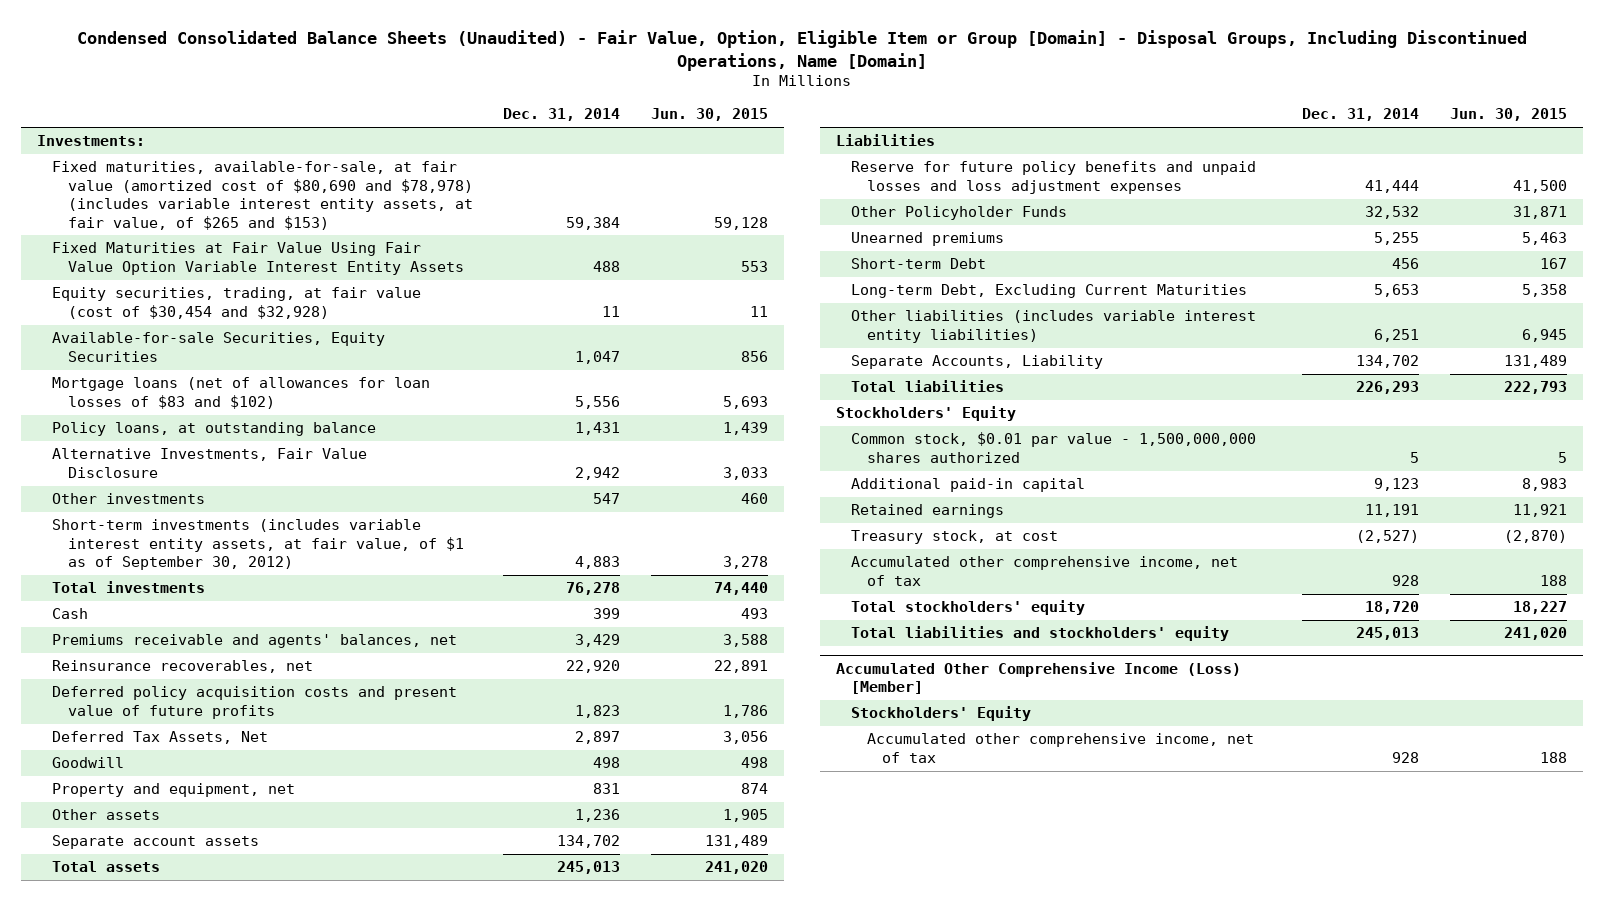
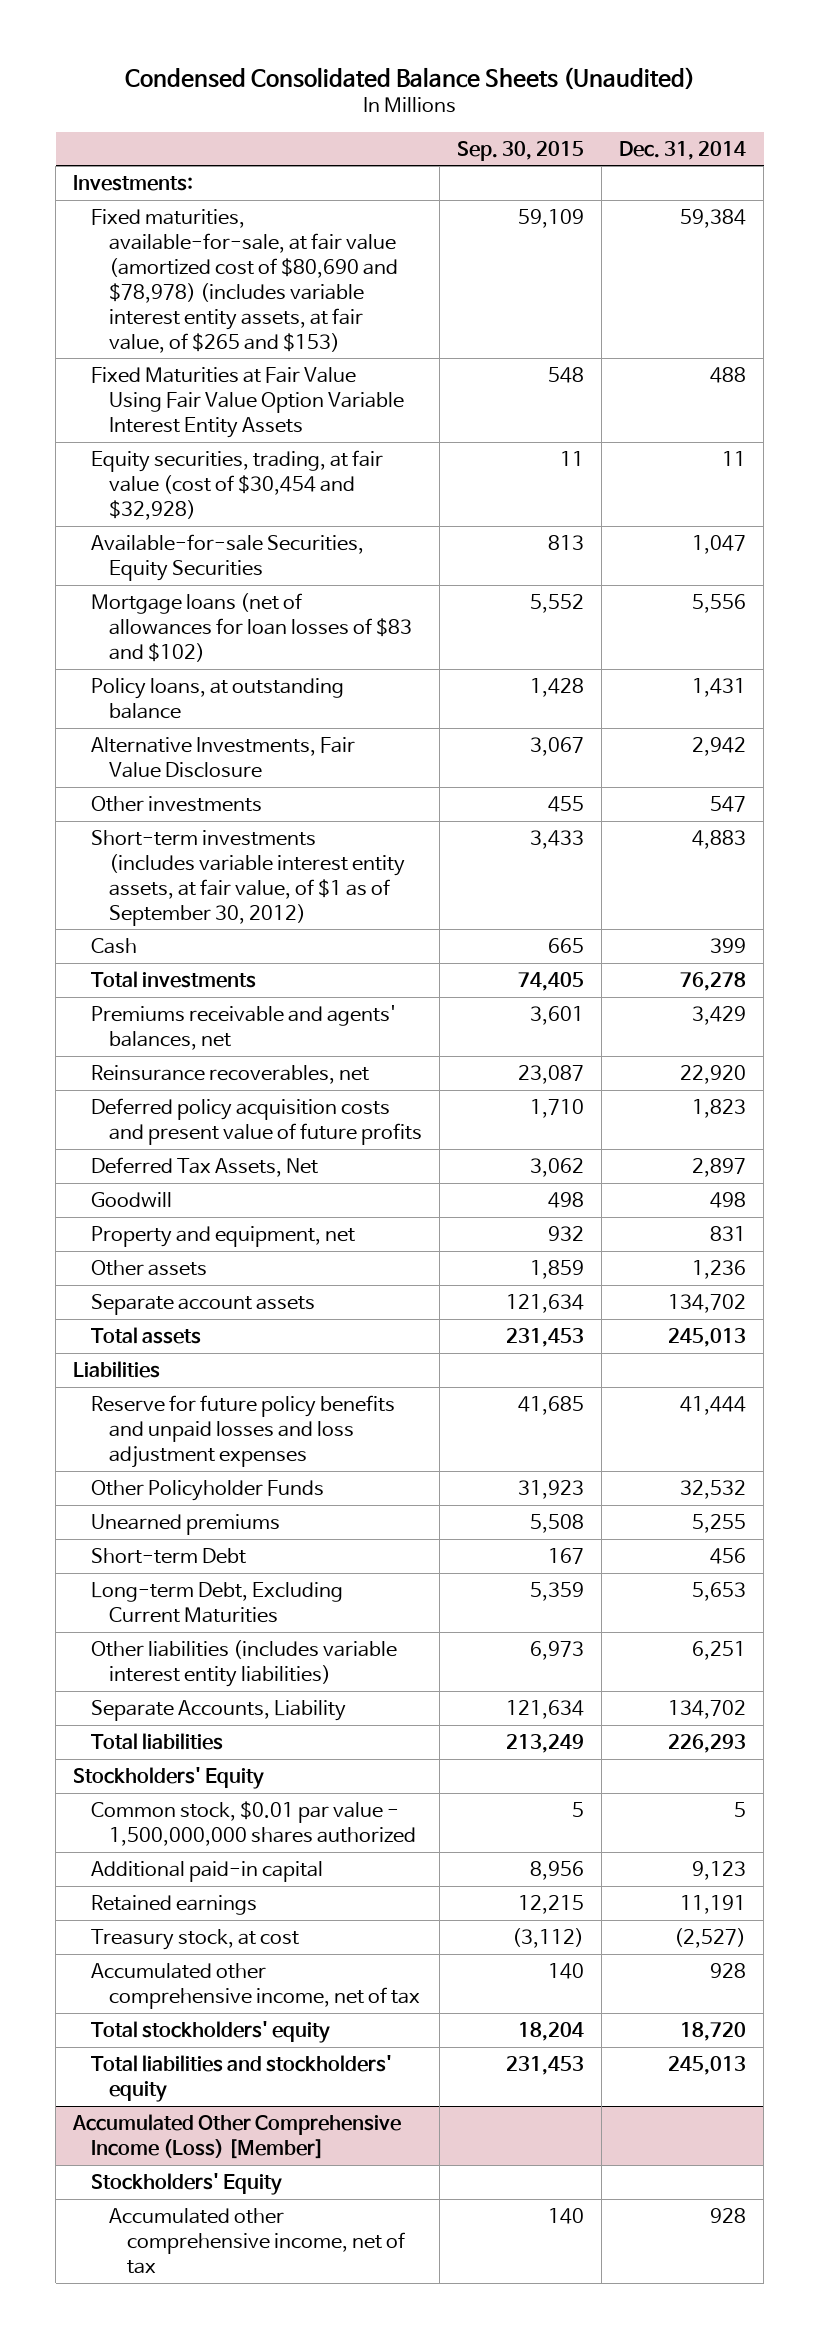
- Condensed Consolidated Balance Sheets (Unaudited) - Fair Value, Option, Eligible Item or Group [Domain] - Disposal Groups, Including Discontinued Operations, Name [Domain]
+ Condensed Consolidated Balance Sheets (Unaudited)
- | Dec. 31, 2014 | Jun. 30, 2015
+ | Sep. 30, 2015 | Dec. 31, 2014
moved down: Total investments | 74,405 | 76,278

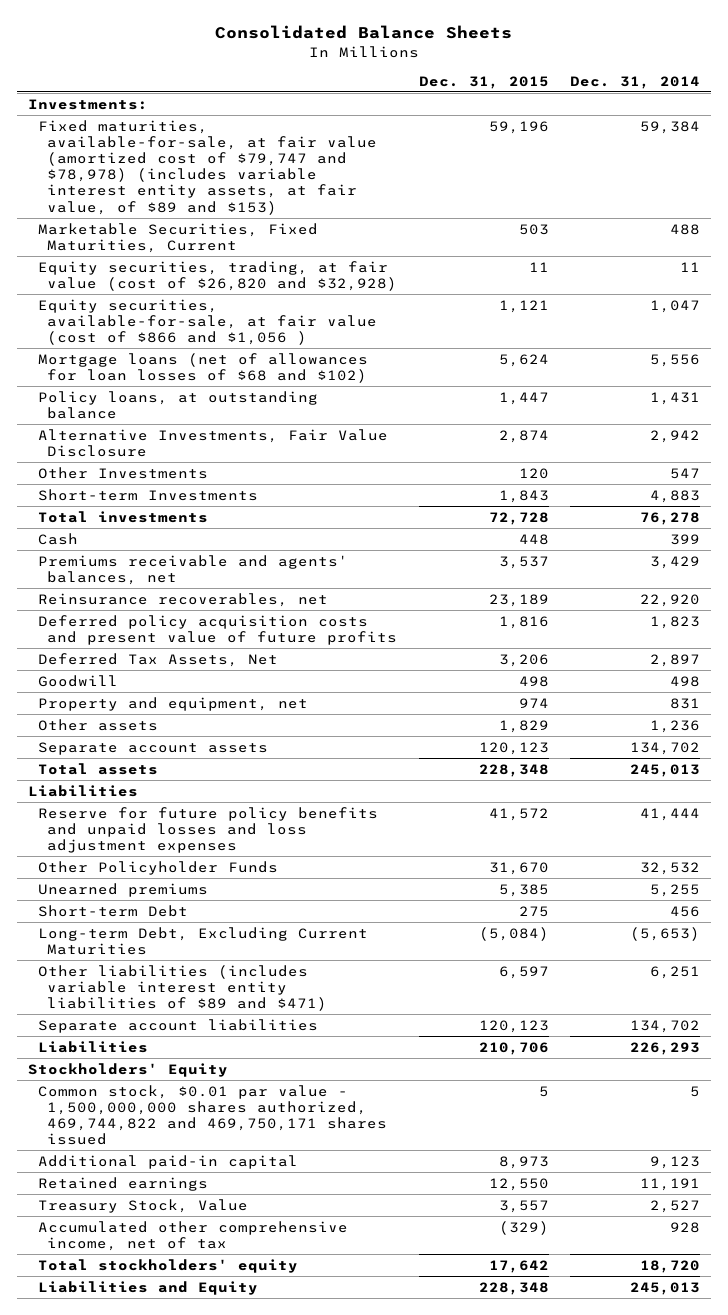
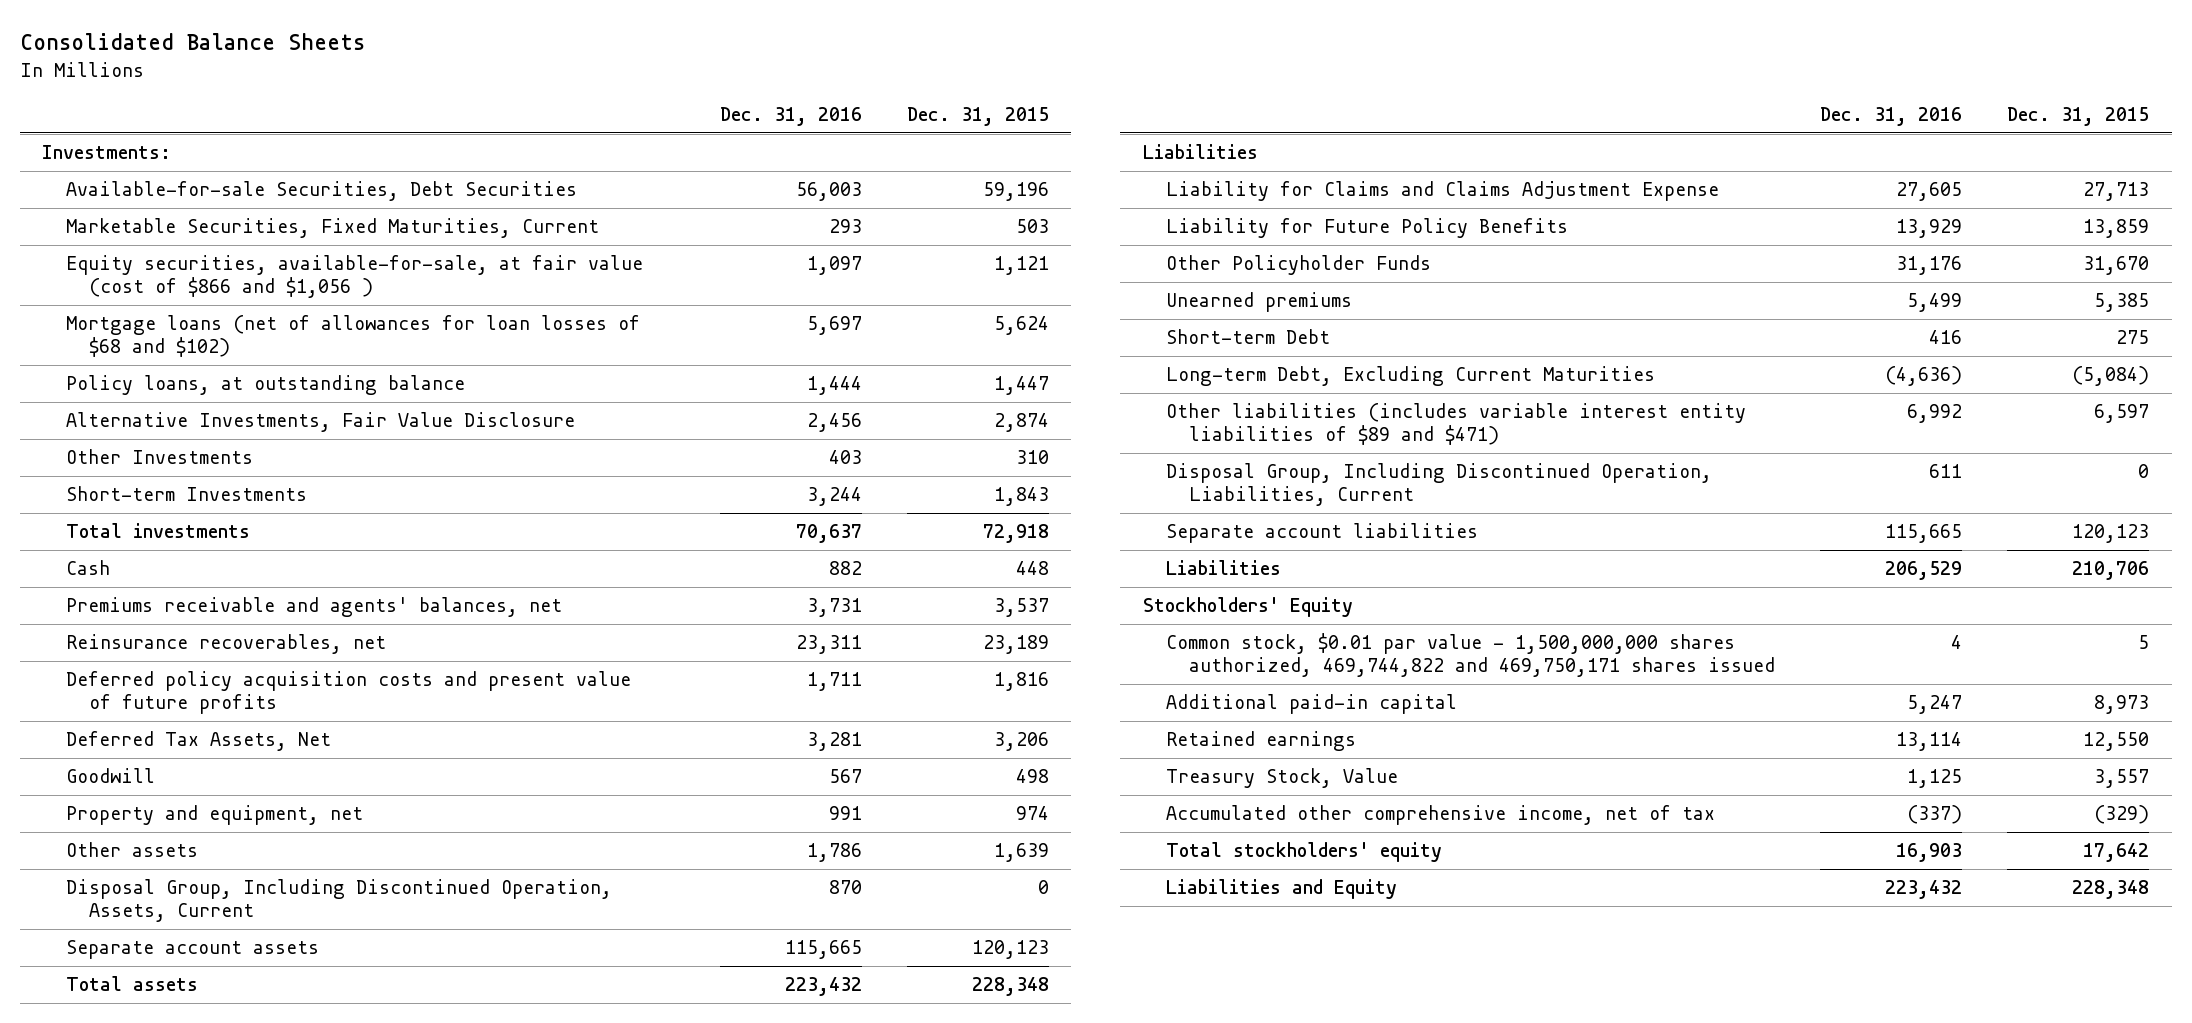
- | Dec. 31, 2015 | Dec. 31, 2014
+ | Dec. 31, 2016 | Dec. 31, 2015
- Fixed maturities, available-for-sale, at fair value (amortized cost of $79,747 and $78,978) (includes variable interest entity assets, at fair value, of $89 and $153) | 59,196 | 59,384
+ Available-for-sale Securities, Debt Securities | 56,003 | 59,196
- Equity securities, trading, at fair value (cost of $26,820 and $32,928) | 11 | 11
- Other Investments | 120 | 547
+ Other Investments | 403 | 310
- Total investments | 72,728 | 76,278
+ Total investments | 70,637 | 72,918
- Other assets | 1,829 | 1,236
+ Other assets | 1,786 | 1,639
+ Disposal Group, Including Discontinued Operation, Assets, Current | 870 | 0
- Reserve for future policy benefits and unpaid losses and loss adjustment expenses | 41,572 | 41,444
+ Liability for Claims and Claims Adjustment Expense | 27,605 | 27,713
+ Liability for Future Policy Benefits | 13,929 | 13,859
+ Disposal Group, Including Discontinued Operation, Liabilities, Current | 611 | 0

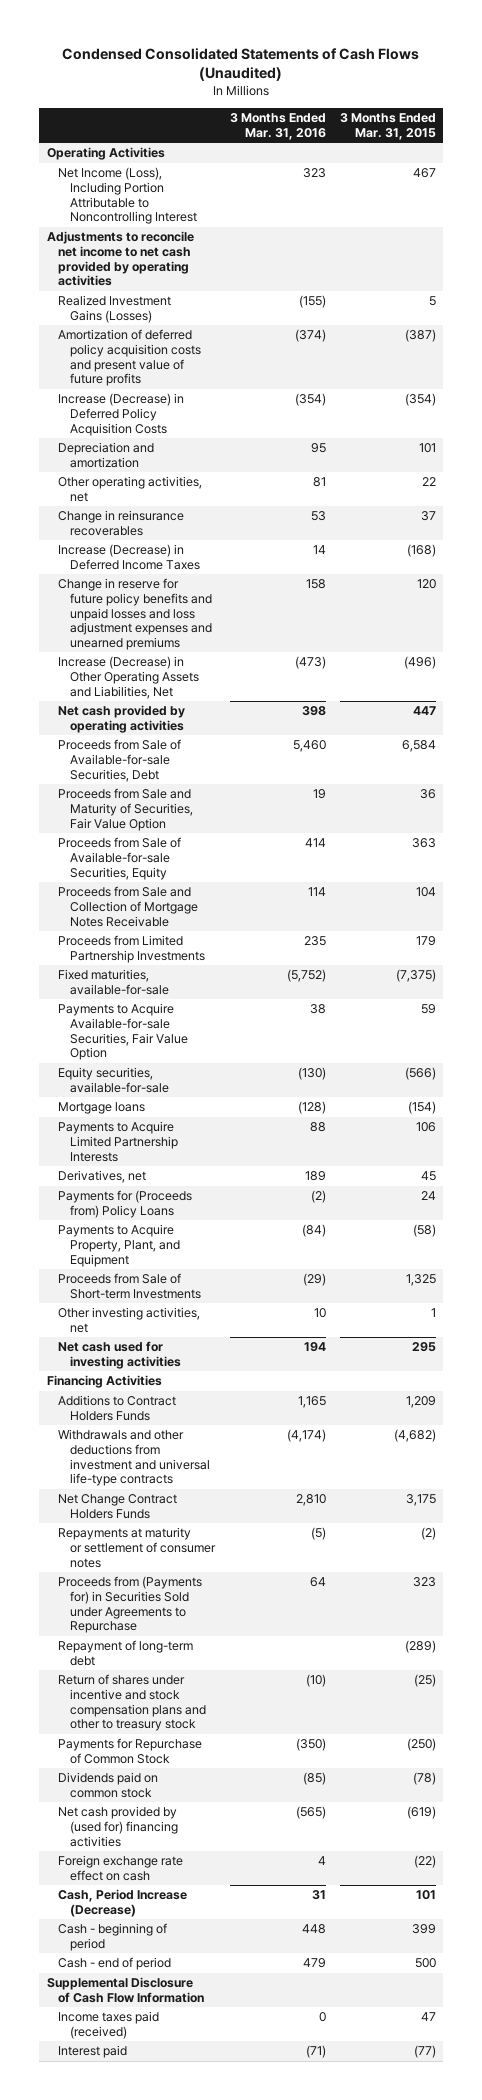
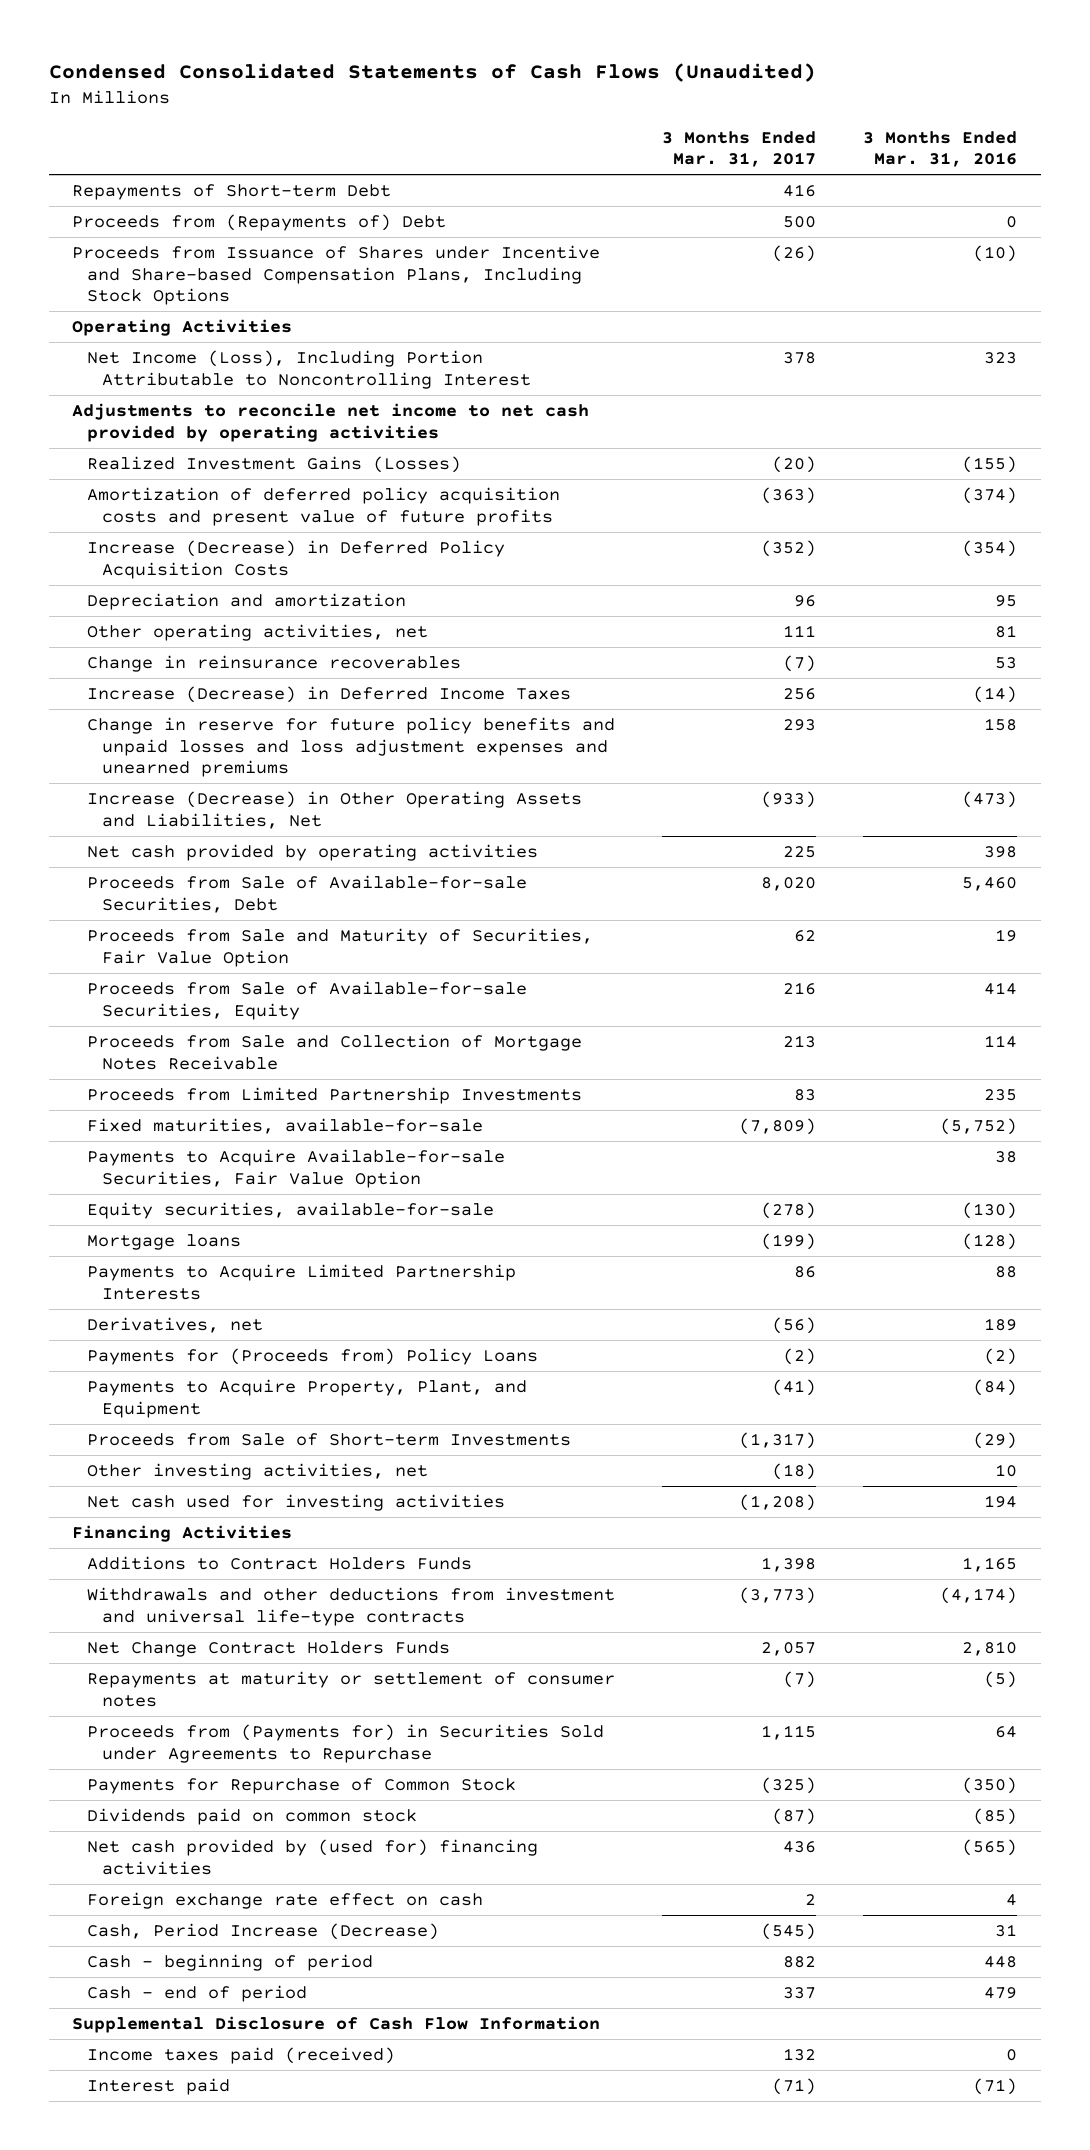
- | 3 Months Ended Mar. 31, 2016 | 3 Months Ended Mar. 31, 2015
+ | 3 Months Ended Mar. 31, 2017 | 3 Months Ended Mar. 31, 2016
+ Repayments of Short-term Debt | 416 |
+ Proceeds from (Repayments of) Debt | 500 | 0
+ Proceeds from Issuance of Shares under Incentive and Share-based Compensation Plans, Including Stock Options | (26) | (10)
- Increase (Decrease) in Deferred Income Taxes | 14 | (168)
+ Increase (Decrease) in Deferred Income Taxes | 256 | (14)
- Repayment of long-term debt | | (289)
- Return of shares under incentive and stock compensation plans and other to treasury stock | (10) | (25)

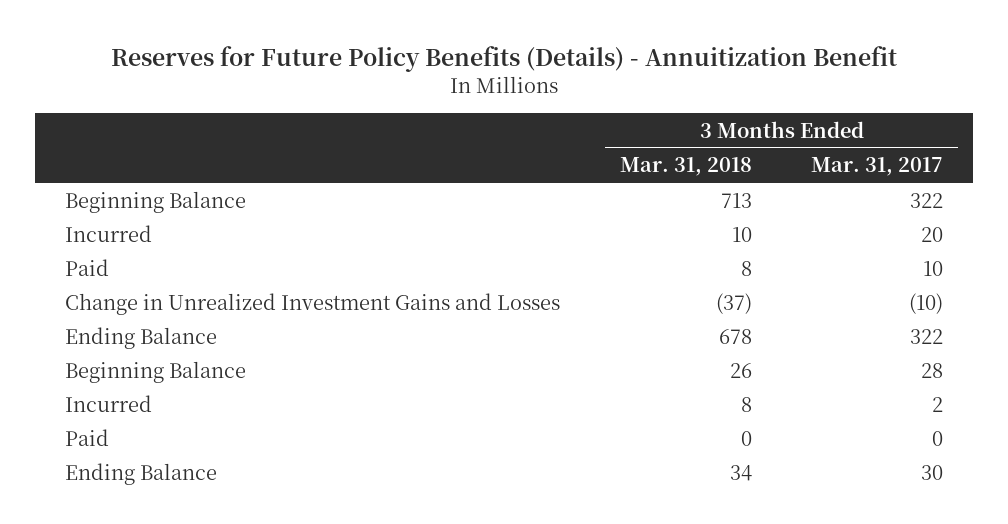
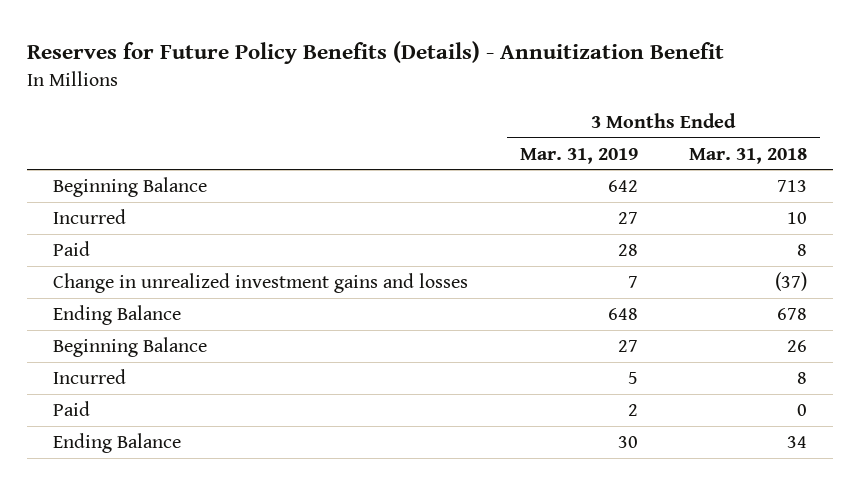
- | 3 Months Ended Mar. 31, 2018 | 3 Months Ended Mar. 31, 2017
+ | 3 Months Ended Mar. 31, 2019 | 3 Months Ended Mar. 31, 2018
- Change in Unrealized Investment Gains and Losses | (37) | (10)
+ Change in unrealized investment gains and losses | 7 | (37)

